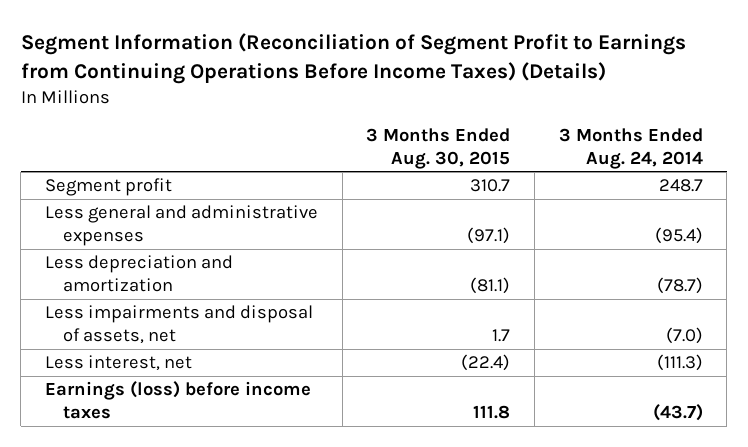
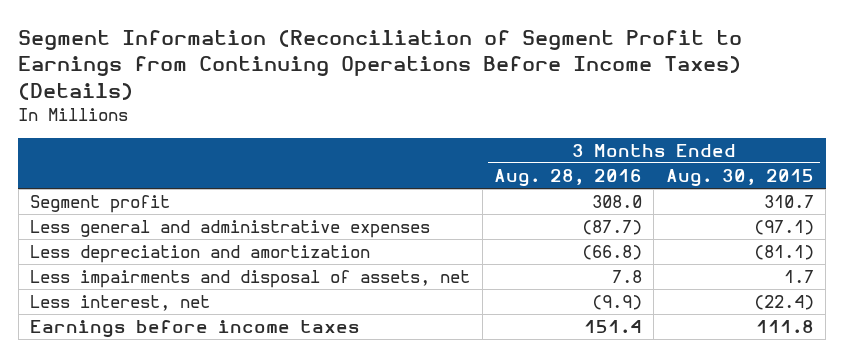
- | 3 Months Ended Aug. 30, 2015 | 3 Months Ended Aug. 24, 2014
+ | 3 Months Ended Aug. 28, 2016 | 3 Months Ended Aug. 30, 2015
- Earnings (loss) before income taxes | 111.8 | (43.7)
+ Earnings before income taxes | 151.4 | 111.8

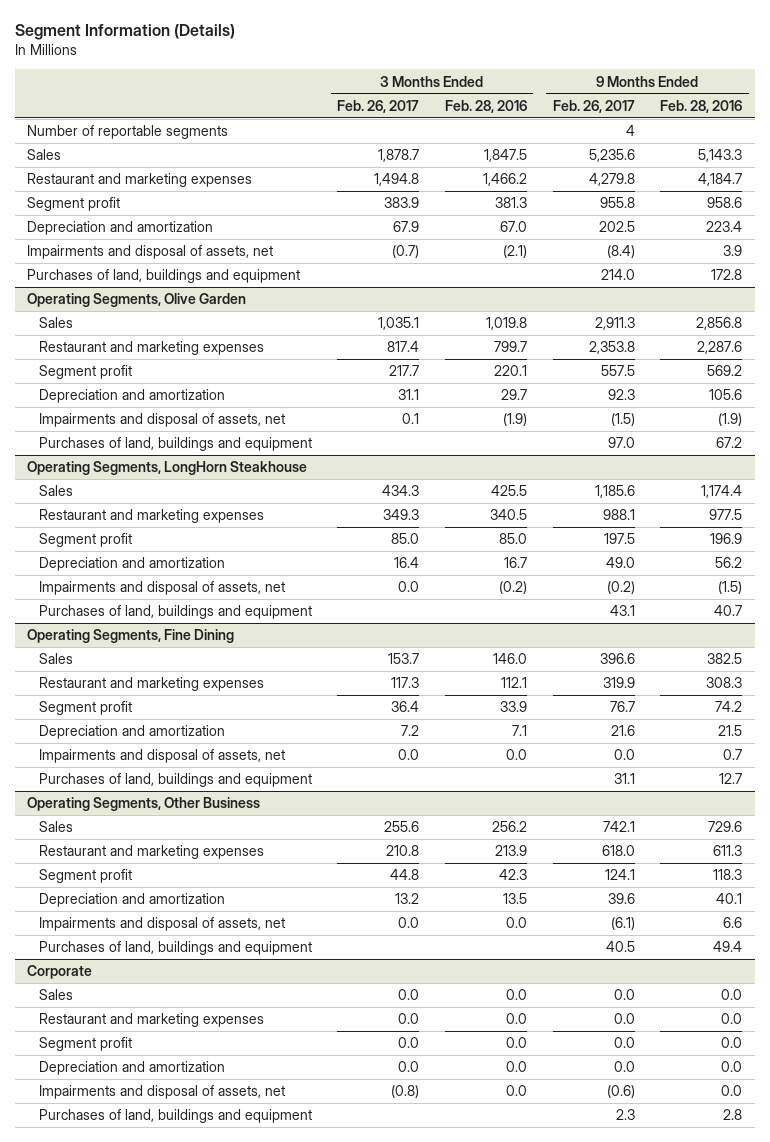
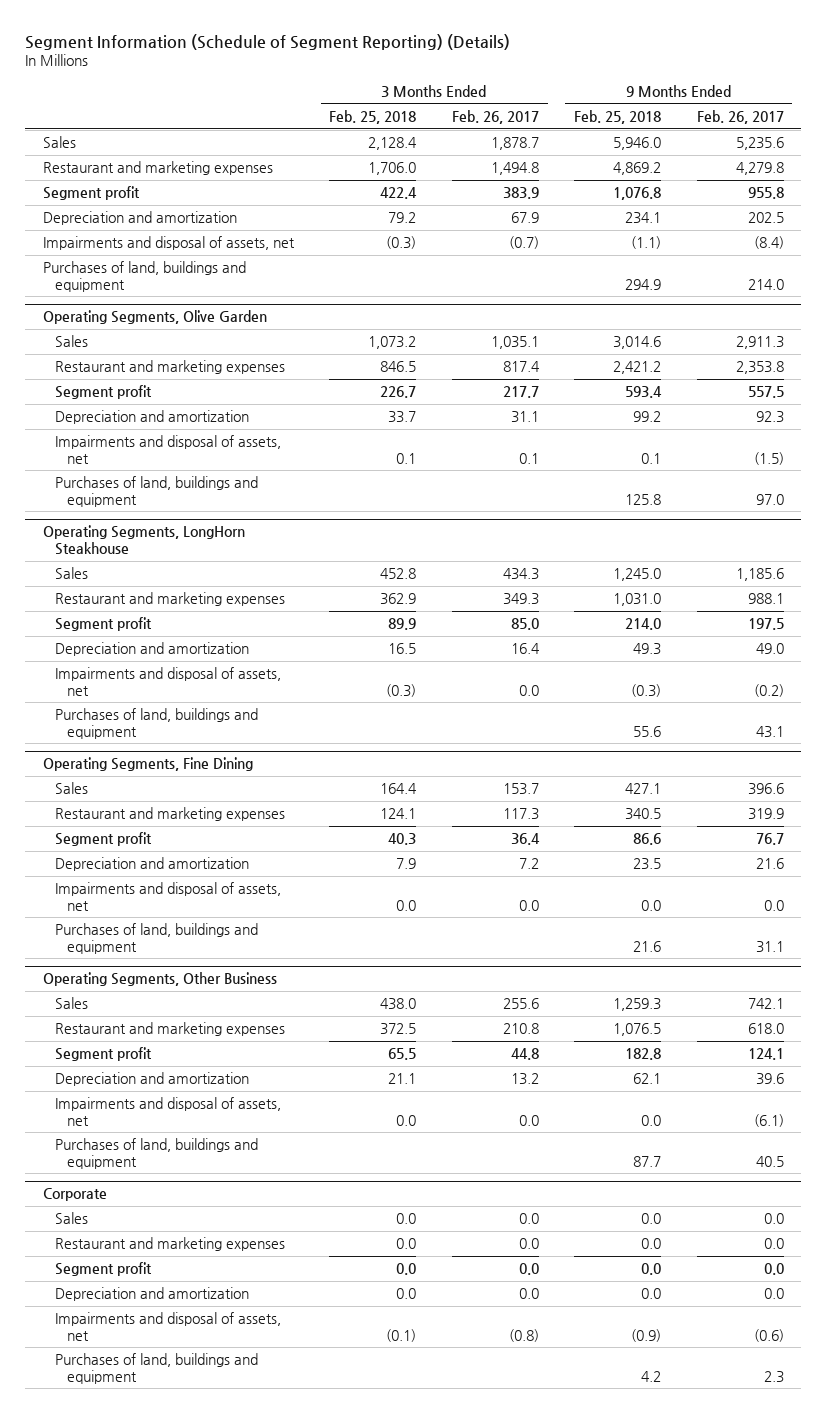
- Segment Information (Details)
+ Segment Information (Schedule of Segment Reporting) (Details)
- | 3 Months Ended Feb. 26, 2017 | 3 Months Ended Feb. 28, 2016 | 9 Months Ended Feb. 26, 2017 | 9 Months Ended Feb. 28, 2016
+ | 3 Months Ended Feb. 25, 2018 | 3 Months Ended Feb. 26, 2017 | 9 Months Ended Feb. 25, 2018 | 9 Months Ended Feb. 26, 2017
- Number of reportable segments | | | 4 |

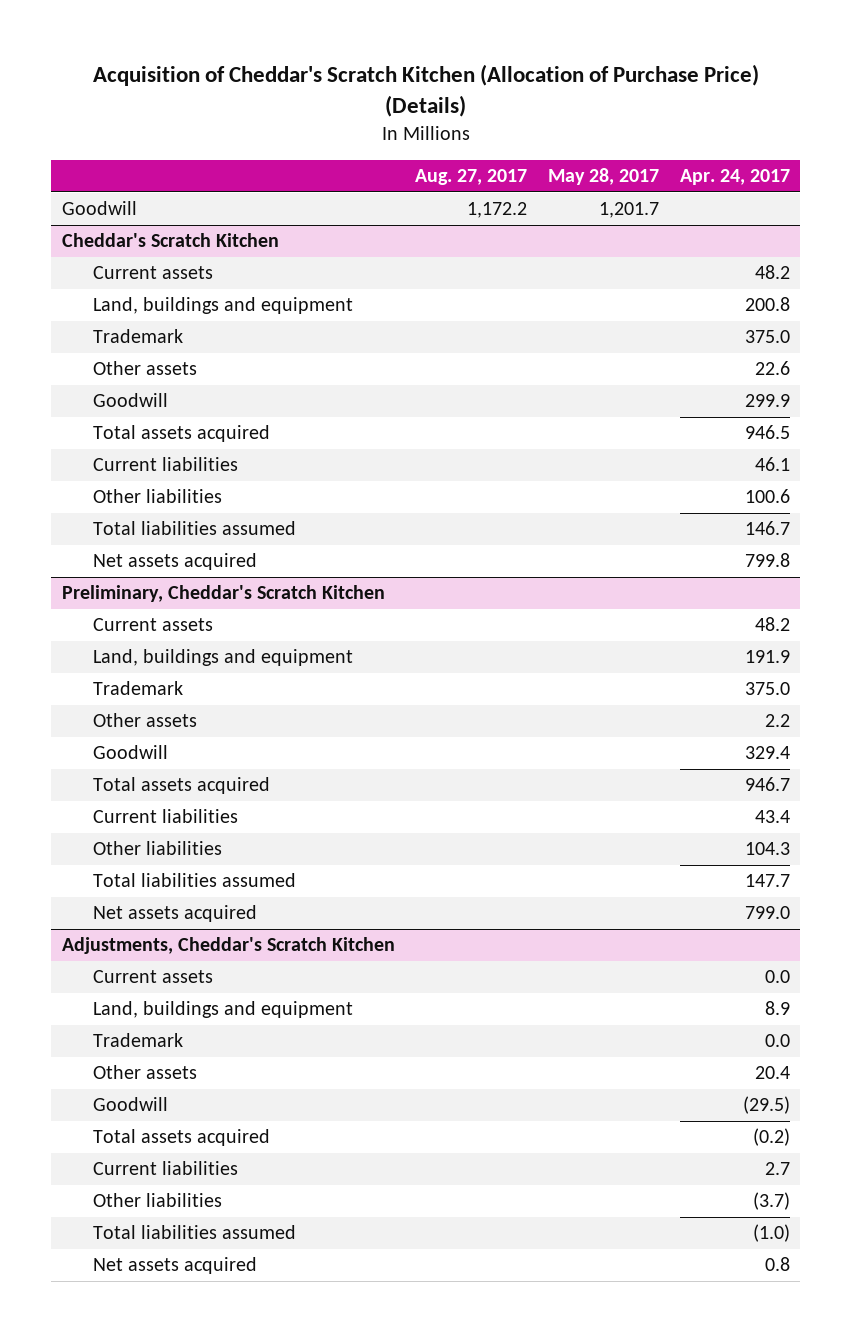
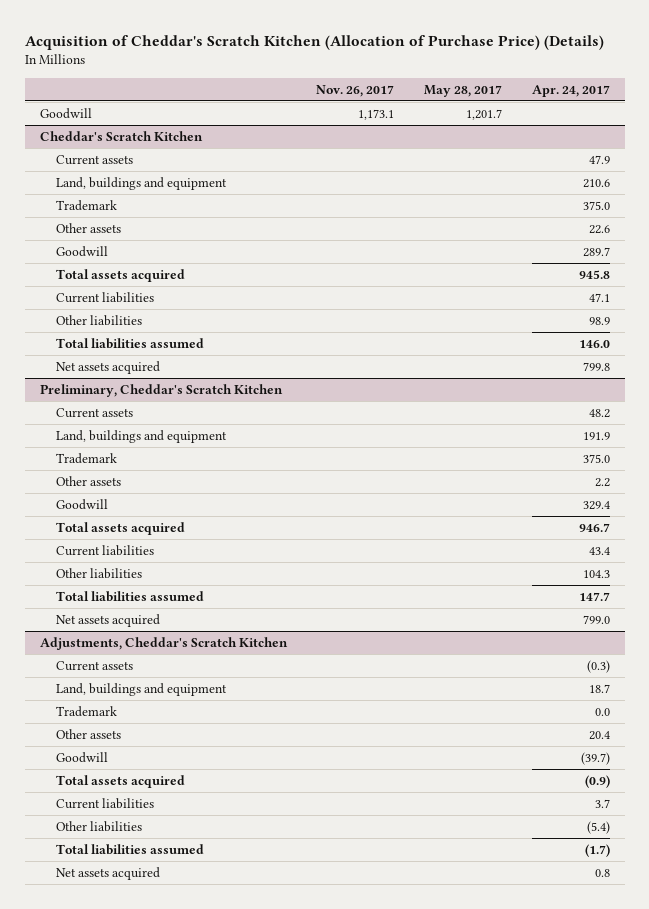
- | Aug. 27, 2017 | May 28, 2017 | Apr. 24, 2017
+ | Nov. 26, 2017 | May 28, 2017 | Apr. 24, 2017
@ Cheddar's Scratch Kitchen
- Current assets | | | 48.2
- Land, buildings and equipment | | | 200.8
+ Current assets | | | 47.9
+ Land, buildings and equipment | | | 210.6
- Goodwill | | | 299.9
- Total assets acquired | | | 946.5
- Current liabilities | | | 46.1
- Other liabilities | | | 100.6
- Total liabilities assumed | | | 146.7
+ Goodwill | | | 289.7
+ Total assets acquired | | | 945.8
+ Current liabilities | | | 47.1
+ Other liabilities | | | 98.9
+ Total liabilities assumed | | | 146.0
@ Adjustments, Cheddar's Scratch Kitchen
- Current assets | | | 0.0
- Land, buildings and equipment | | | 8.9
+ Current assets | | | (0.3)
+ Land, buildings and equipment | | | 18.7
- Goodwill | | | (29.5)
- Total assets acquired | | | (0.2)
- Current liabilities | | | 2.7
- Other liabilities | | | (3.7)
- Total liabilities assumed | | | (1.0)
+ Goodwill | | | (39.7)
+ Total assets acquired | | | (0.9)
+ Current liabilities | | | 3.7
+ Other liabilities | | | (5.4)
+ Total liabilities assumed | | | (1.7)

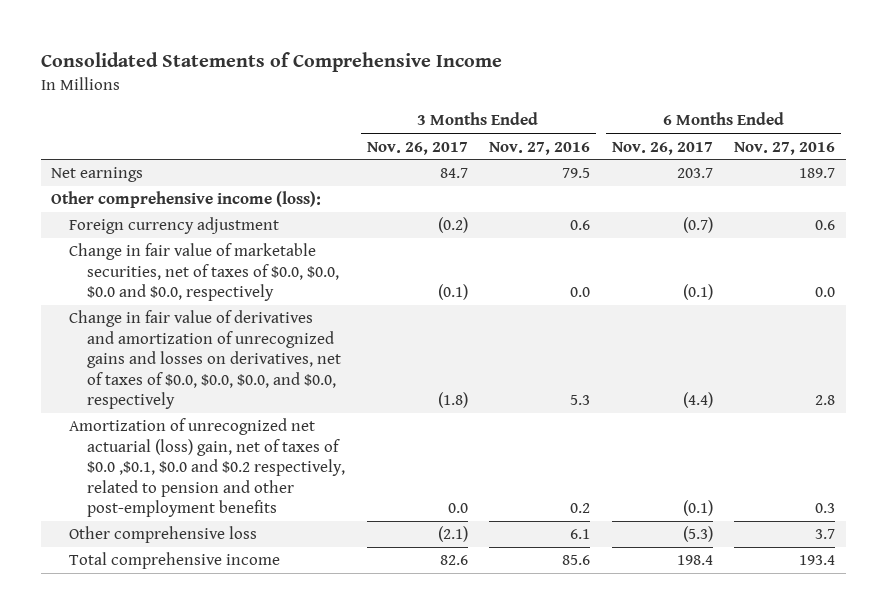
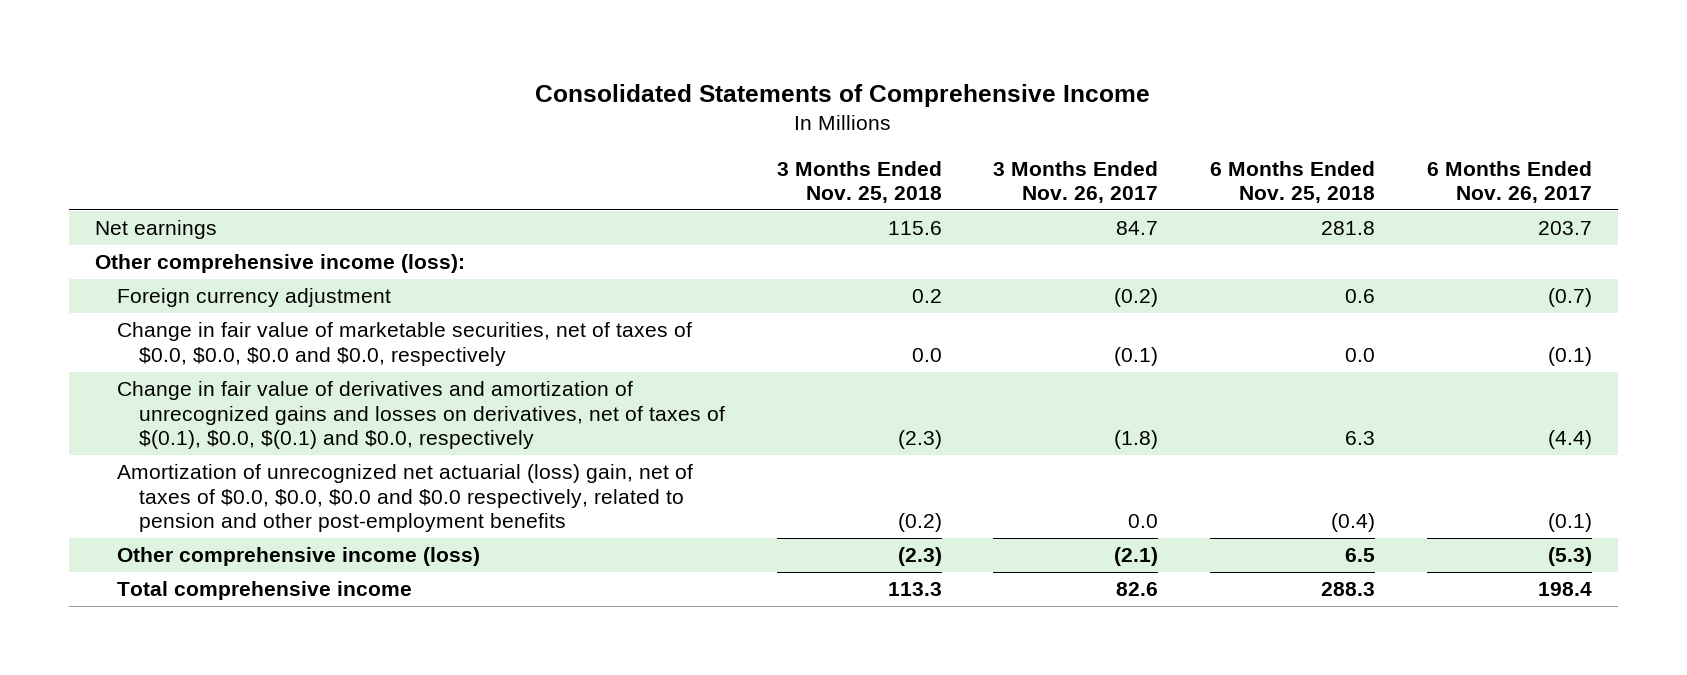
- | 3 Months Ended Nov. 26, 2017 | 3 Months Ended Nov. 27, 2016 | 6 Months Ended Nov. 26, 2017 | 6 Months Ended Nov. 27, 2016
+ | 3 Months Ended Nov. 25, 2018 | 3 Months Ended Nov. 26, 2017 | 6 Months Ended Nov. 25, 2018 | 6 Months Ended Nov. 26, 2017
- Change in fair value of derivatives and amortization of unrecognized gains and losses on derivatives, net of taxes of $0.0, $0.0, $0.0, and $0.0, respectively | (1.8) | 5.3 | (4.4) | 2.8
- Amortization of unrecognized net actuarial (loss) gain, net of taxes of $0.0 ,$0.1, $0.0 and $0.2 respectively, related to pension and other post-employment benefits | 0.0 | 0.2 | (0.1) | 0.3
- Other comprehensive loss | (2.1) | 6.1 | (5.3) | 3.7
+ Change in fair value of derivatives and amortization of unrecognized gains and losses on derivatives, net of taxes of $(0.1), $0.0, $(0.1) and $0.0, respectively | (2.3) | (1.8) | 6.3 | (4.4)
+ Amortization of unrecognized net actuarial (loss) gain, net of taxes of $0.0, $0.0, $0.0 and $0.0 respectively, related to pension and other post-employment benefits | (0.2) | 0.0 | (0.4) | (0.1)
+ Other comprehensive income (loss) | (2.3) | (2.1) | 6.5 | (5.3)

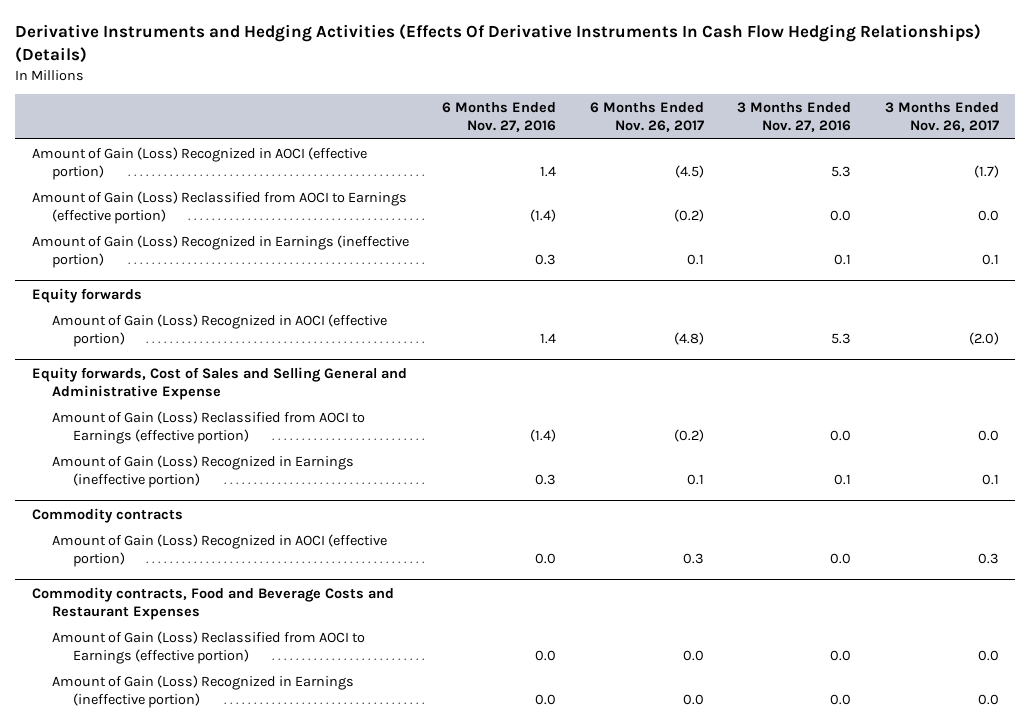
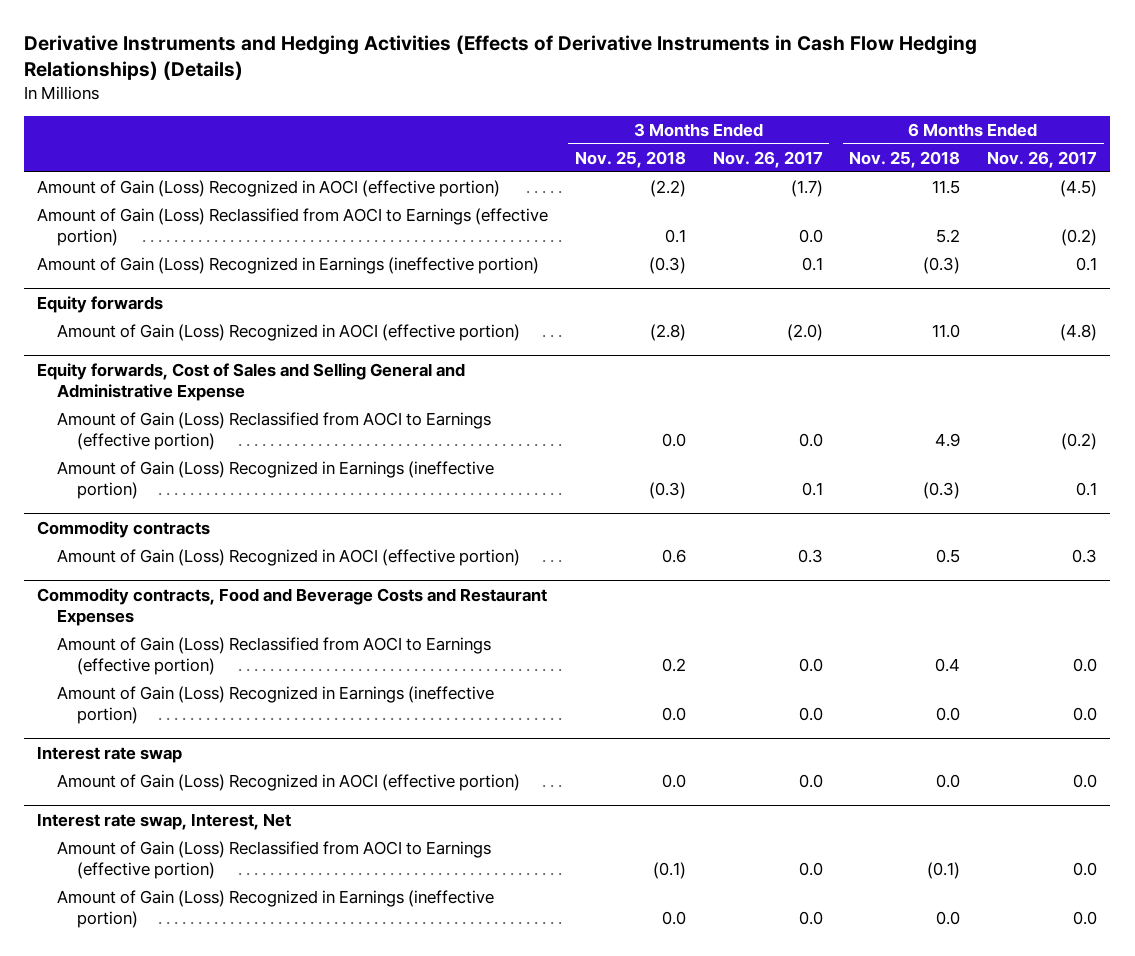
- Derivative Instruments and Hedging Activities (Effects Of Derivative Instruments In Cash Flow Hedging Relationships) (Details)
+ Derivative Instruments and Hedging Activities (Effects of Derivative Instruments in Cash Flow Hedging Relationships) (Details)
- | 6 Months Ended Nov. 27, 2016 | 6 Months Ended Nov. 26, 2017 | 3 Months Ended Nov. 27, 2016 | 3 Months Ended Nov. 26, 2017
+ | 3 Months Ended Nov. 25, 2018 | 3 Months Ended Nov. 26, 2017 | 6 Months Ended Nov. 25, 2018 | 6 Months Ended Nov. 26, 2017
+ Interest rate swap
+ Amount of Gain (Loss) Recognized in AOCI (effective portion) | 0.0 | 0.0 | 0.0 | 0.0
+ Interest rate swap, Interest, Net
+ Amount of Gain (Loss) Reclassified from AOCI to Earnings (effective portion) | (0.1) | 0.0 | (0.1) | 0.0
+ Amount of Gain (Loss) Recognized in Earnings (ineffective portion) | 0.0 | 0.0 | 0.0 | 0.0

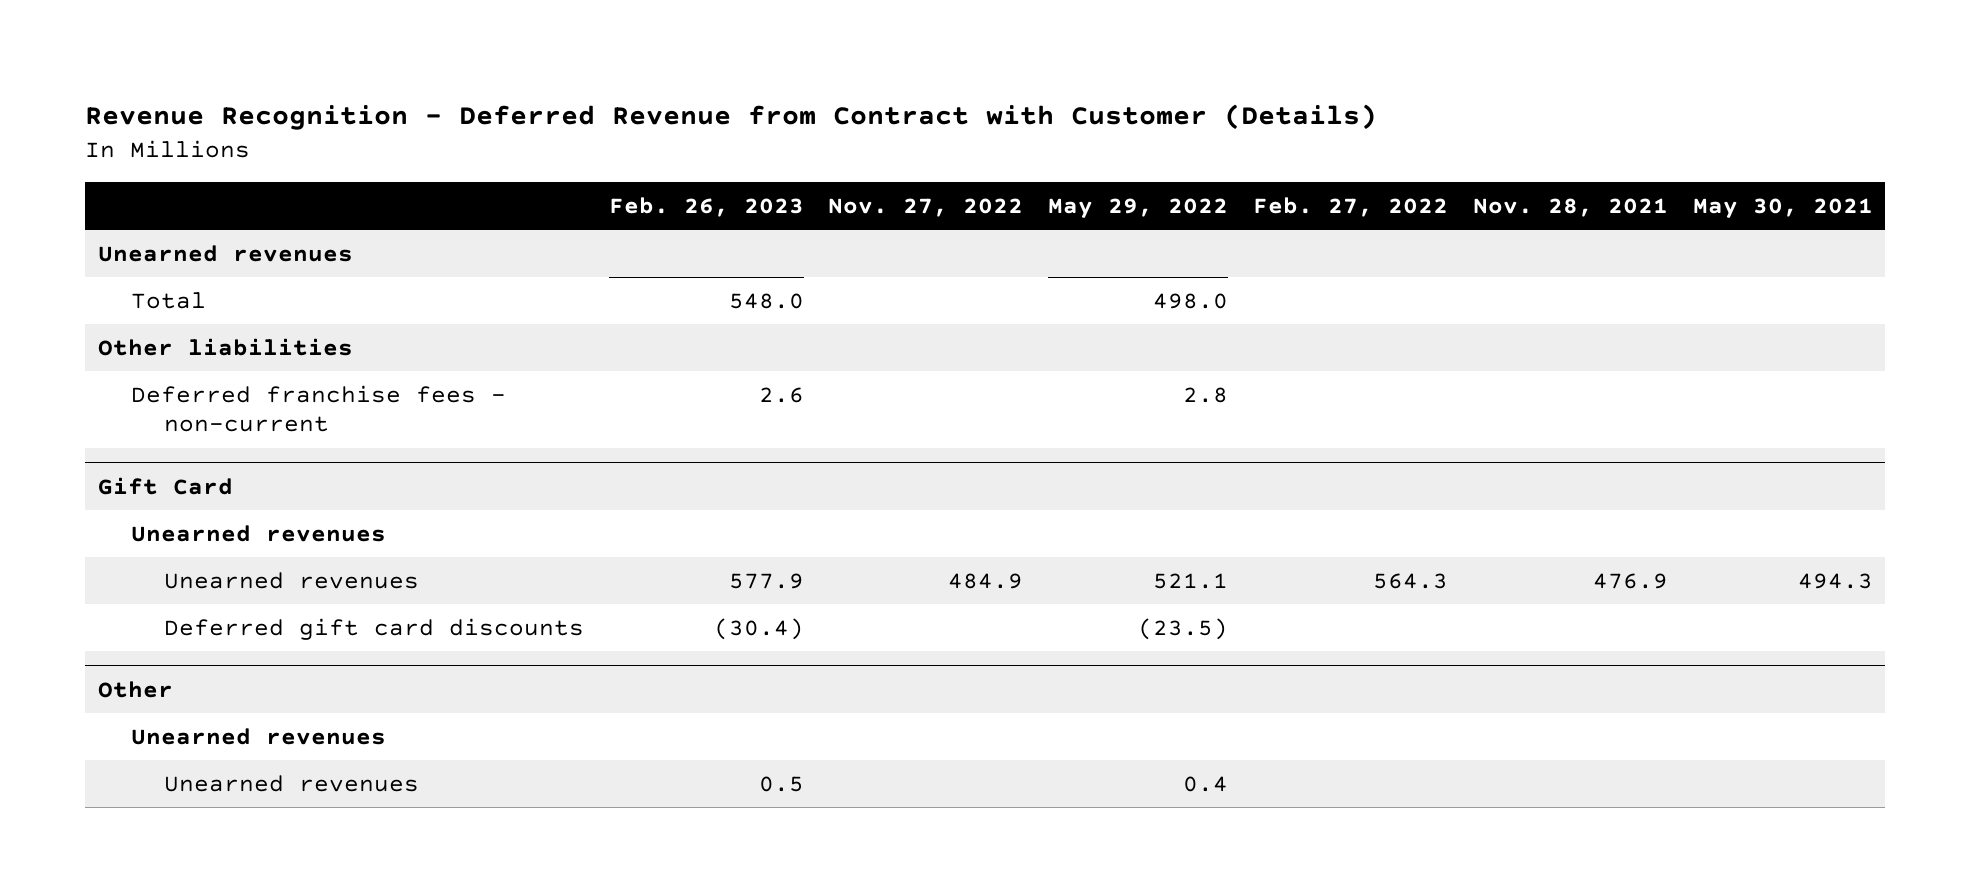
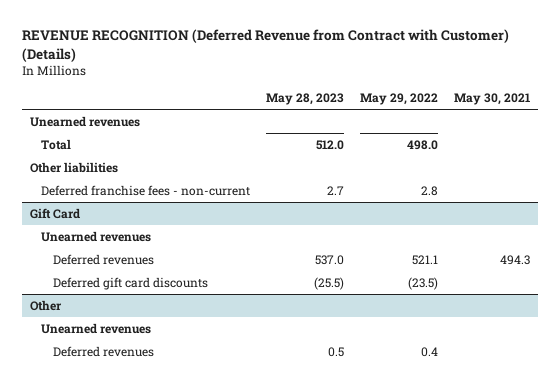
- Revenue Recognition - Deferred Revenue from Contract with Customer (Details)
+ REVENUE RECOGNITION (Deferred Revenue from Contract with Customer) (Details)
- | Feb. 26, 2023 | Nov. 27, 2022 | May 29, 2022 | Feb. 27, 2022 | Nov. 28, 2021 | May 30, 2021
+ | May 28, 2023 | May 29, 2022 | May 30, 2021
@ Gift Card
- Unearned revenues | 577.9 | 484.9 | 521.1 | 564.3 | 476.9 | 494.3
+ Deferred revenues | 537.0 | 521.1 | 494.3
@ Other
- Unearned revenues | 0.5 | | 0.4 | | |
+ Deferred revenues | 0.5 | 0.4 |

